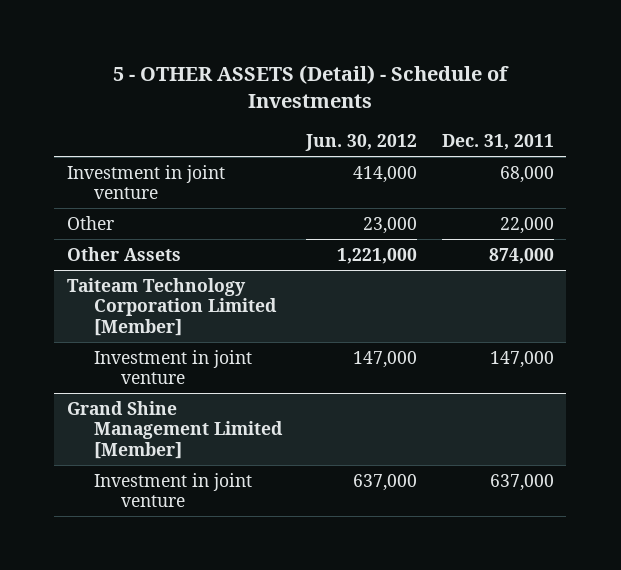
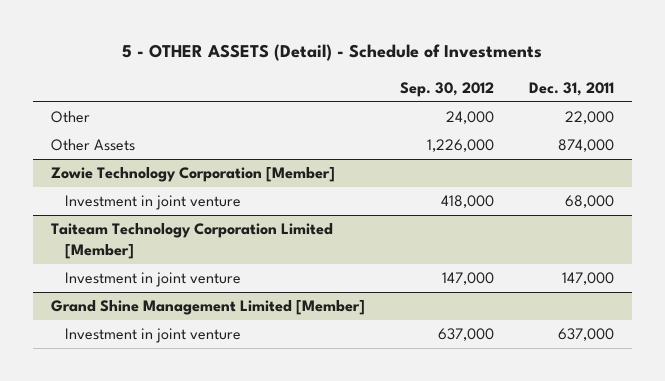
- | Jun. 30, 2012 | Dec. 31, 2011
+ | Sep. 30, 2012 | Dec. 31, 2011
- Investment in joint venture | 414,000 | 68,000
+ Zowie Technology Corporation [Member]
+ Investment in joint venture | 418,000 | 68,000

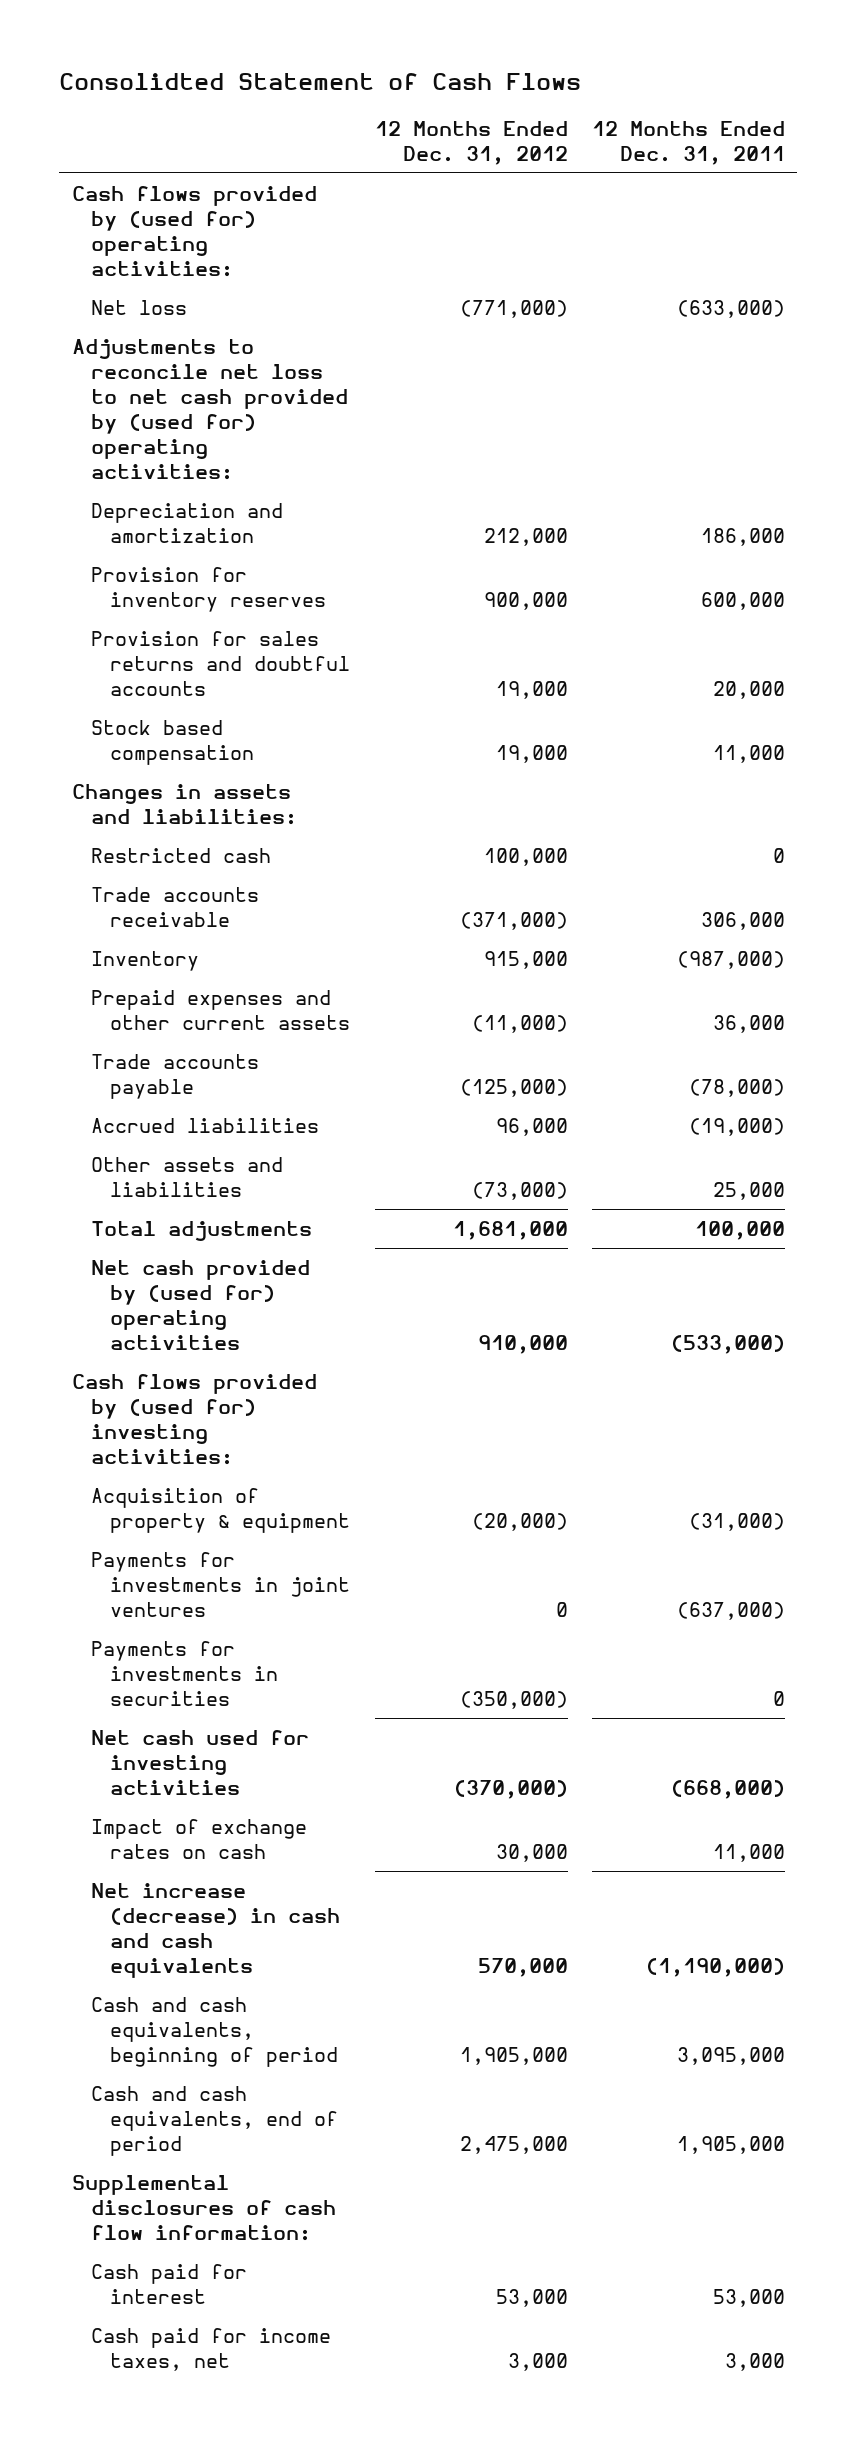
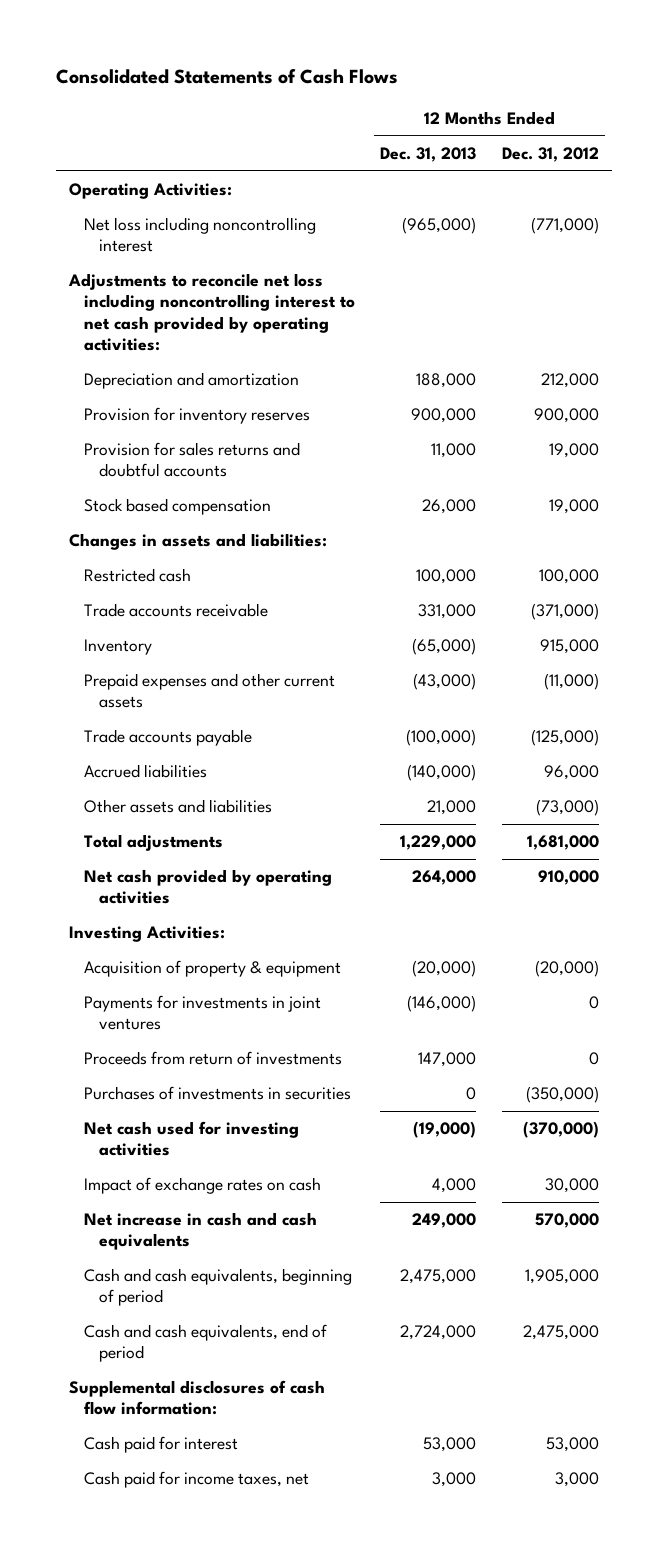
- Consolidted Statement of Cash Flows
+ Consolidated Statements of Cash Flows
- | 12 Months Ended Dec. 31, 2012 | 12 Months Ended Dec. 31, 2011
+ | 12 Months Ended Dec. 31, 2013 | 12 Months Ended Dec. 31, 2012
- Cash flows provided by (used for) operating activities:
- Net loss | (771,000) | (633,000)
- Adjustments to reconcile net loss to net cash provided by (used for) operating activities:
+ Operating Activities:
+ Net loss including noncontrolling interest | (965,000) | (771,000)
+ Adjustments to reconcile net loss including noncontrolling interest to net cash provided by operating activities:
- Net cash provided by (used for) operating activities | 910,000 | (533,000)
- Cash flows provided by (used for) investing activities:
+ Net cash provided by operating activities | 264,000 | 910,000
+ Investing Activities:
- Payments for investments in securities | (350,000) | 0
+ Proceeds from return of investments | 147,000 | 0
+ Purchases of investments in securities | 0 | (350,000)
- Net increase (decrease) in cash and cash equivalents | 570,000 | (1,190,000)
+ Net increase in cash and cash equivalents | 249,000 | 570,000

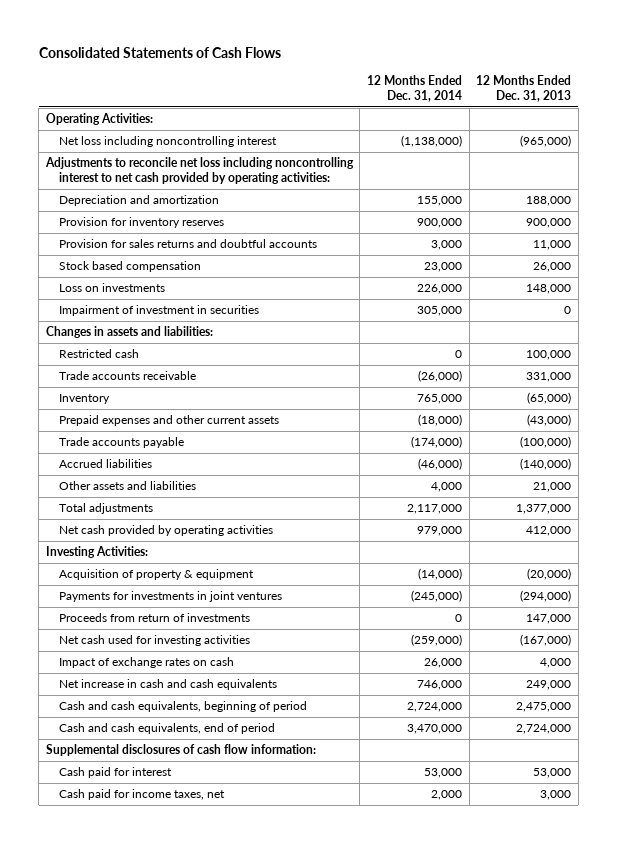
- | 12 Months Ended Dec. 31, 2013 | 12 Months Ended Dec. 31, 2012
+ | 12 Months Ended Dec. 31, 2014 | 12 Months Ended Dec. 31, 2013
+ Loss on investments | 226,000 | 148,000
+ Impairment of investment in securities | 305,000 | 0
- Total adjustments | 1,229,000 | 1,681,000
- Net cash provided by operating activities | 264,000 | 910,000
+ Total adjustments | 2,117,000 | 1,377,000
+ Net cash provided by operating activities | 979,000 | 412,000
- Payments for investments in joint ventures | (146,000) | 0
+ Payments for investments in joint ventures | (245,000) | (294,000)
- Purchases of investments in securities | 0 | (350,000)
- Net cash used for investing activities | (19,000) | (370,000)
+ Net cash used for investing activities | (259,000) | (167,000)

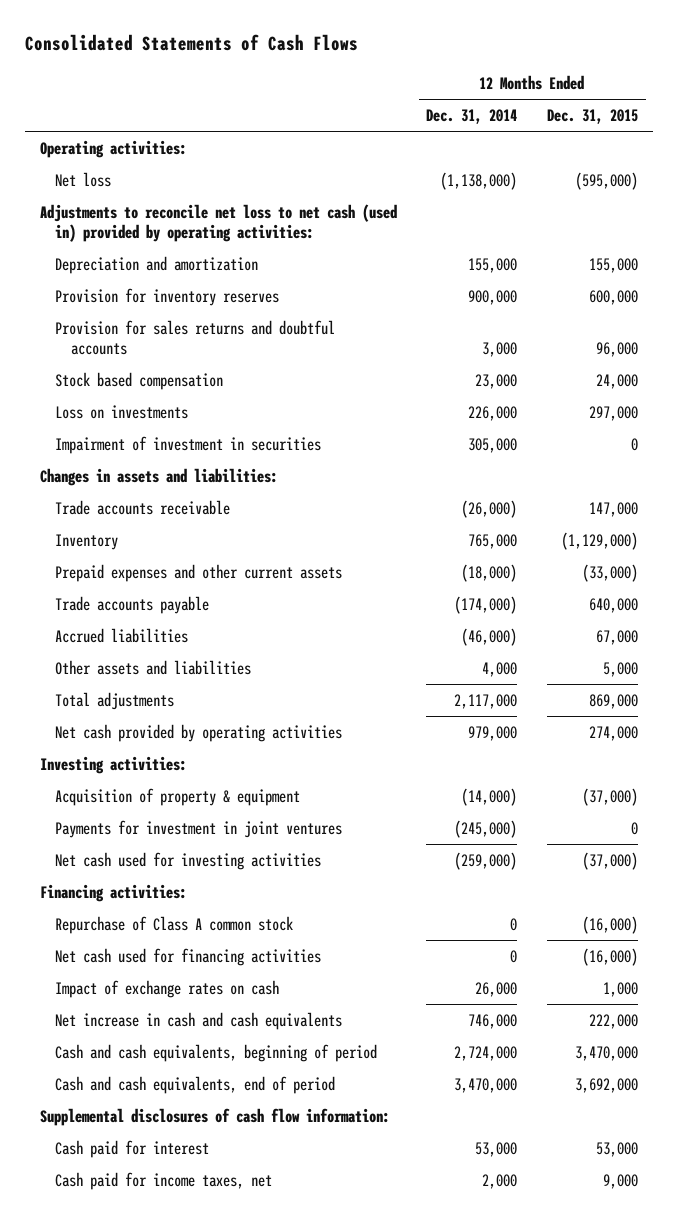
- | 12 Months Ended Dec. 31, 2014 | 12 Months Ended Dec. 31, 2013
+ | 12 Months Ended Dec. 31, 2014 | 12 Months Ended Dec. 31, 2015
- Operating Activities:
- Net loss including noncontrolling interest | (1,138,000) | (965,000)
- Adjustments to reconcile net loss including noncontrolling interest to net cash provided by operating activities:
+ Operating activities:
+ Net loss | (1,138,000) | (595,000)
+ Adjustments to reconcile net loss to net cash (used in) provided by operating activities:
- Restricted cash | 0 | 100,000
- Investing Activities:
+ Investing activities:
- Payments for investments in joint ventures | (245,000) | (294,000)
- Proceeds from return of investments | 0 | 147,000
+ Payments for investment in joint ventures | (245,000) | 0
+ Financing activities:
+ Repurchase of Class A common stock | 0 | (16,000)
+ Net cash used for financing activities | 0 | (16,000)

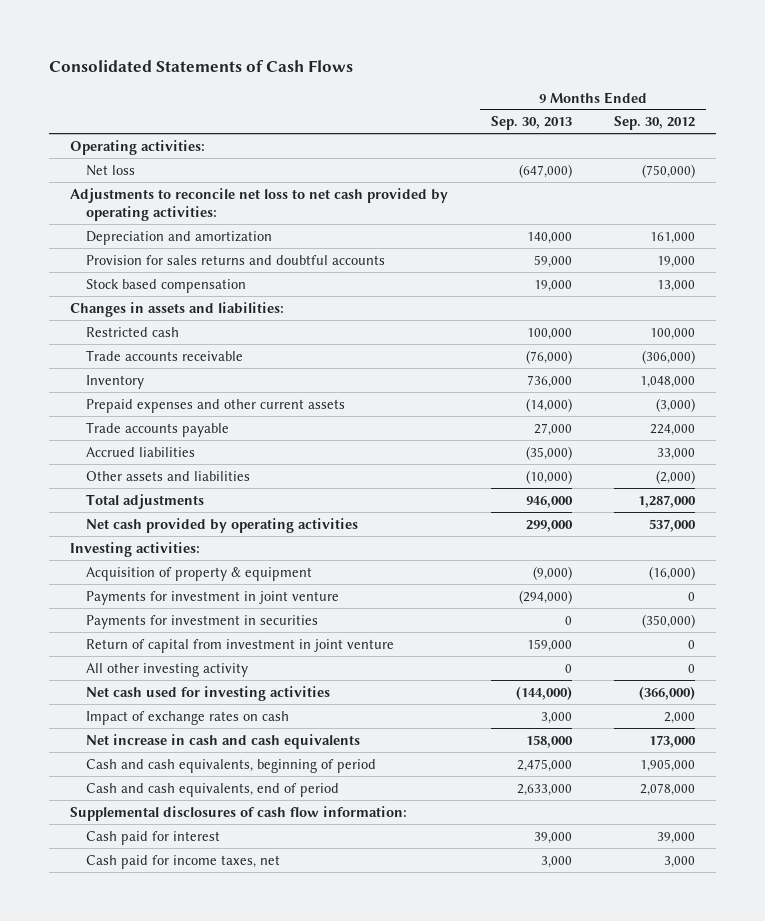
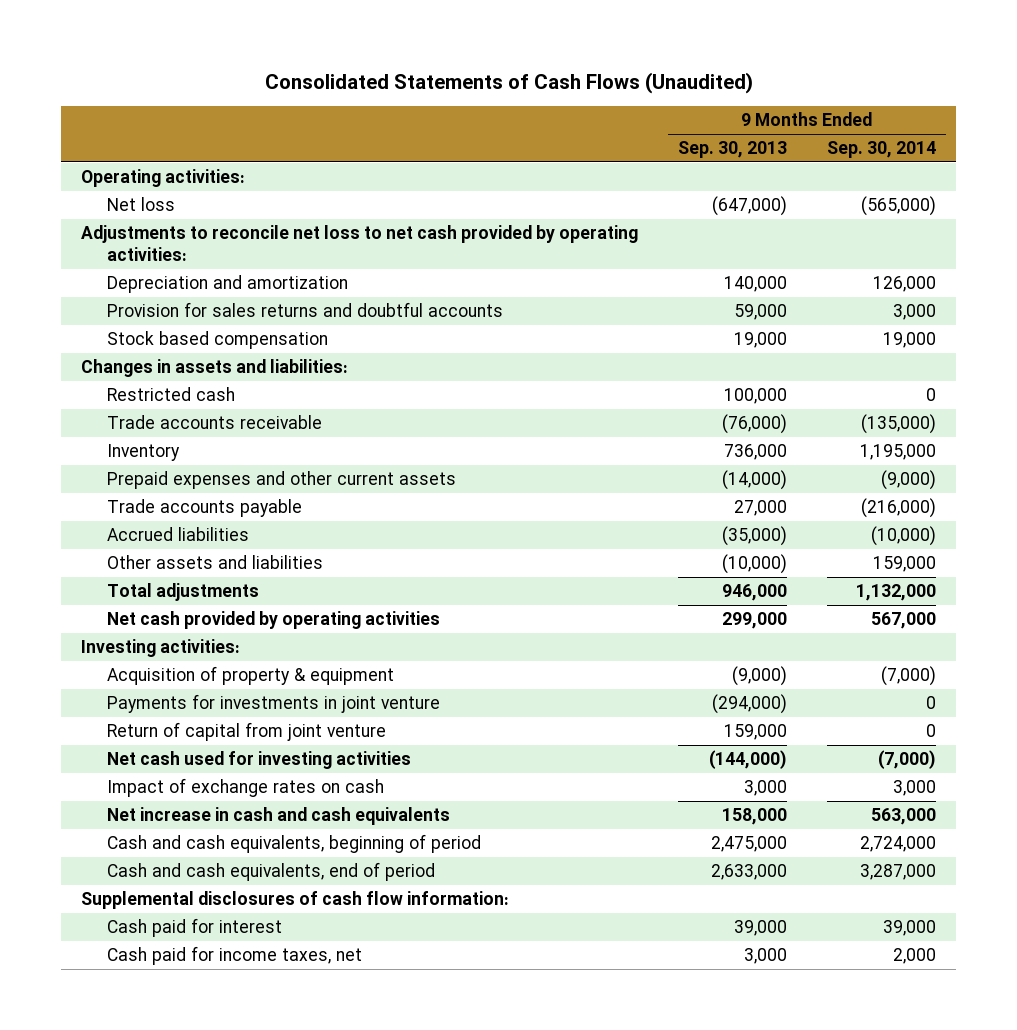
- Consolidated Statements of Cash Flows
+ Consolidated Statements of Cash Flows (Unaudited)
- | 9 Months Ended Sep. 30, 2013 | 9 Months Ended Sep. 30, 2012
+ | 9 Months Ended Sep. 30, 2013 | 9 Months Ended Sep. 30, 2014
- Payments for investment in joint venture | (294,000) | 0
- Payments for investment in securities | 0 | (350,000)
- Return of capital from investment in joint venture | 159,000 | 0
- All other investing activity | 0 | 0
+ Payments for investments in joint venture | (294,000) | 0
+ Return of capital from joint venture | 159,000 | 0

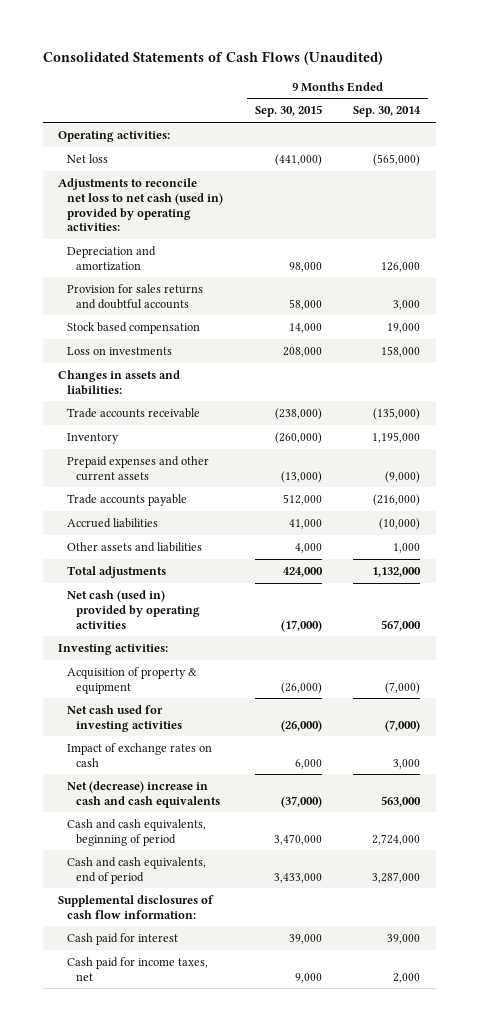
- | 9 Months Ended Sep. 30, 2013 | 9 Months Ended Sep. 30, 2014
+ | 9 Months Ended Sep. 30, 2015 | 9 Months Ended Sep. 30, 2014
- Adjustments to reconcile net loss to net cash provided by operating activities:
+ Adjustments to reconcile net loss to net cash (used in) provided by operating activities:
+ Loss on investments | 208,000 | 158,000
- Restricted cash | 100,000 | 0
- Other assets and liabilities | (10,000) | 159,000
+ Other assets and liabilities | 4,000 | 1,000
- Net cash provided by operating activities | 299,000 | 567,000
+ Net cash (used in) provided by operating activities | (17,000) | 567,000
- Payments for investments in joint venture | (294,000) | 0
- Return of capital from joint venture | 159,000 | 0
- Net increase in cash and cash equivalents | 158,000 | 563,000
+ Net (decrease) increase in cash and cash equivalents | (37,000) | 563,000

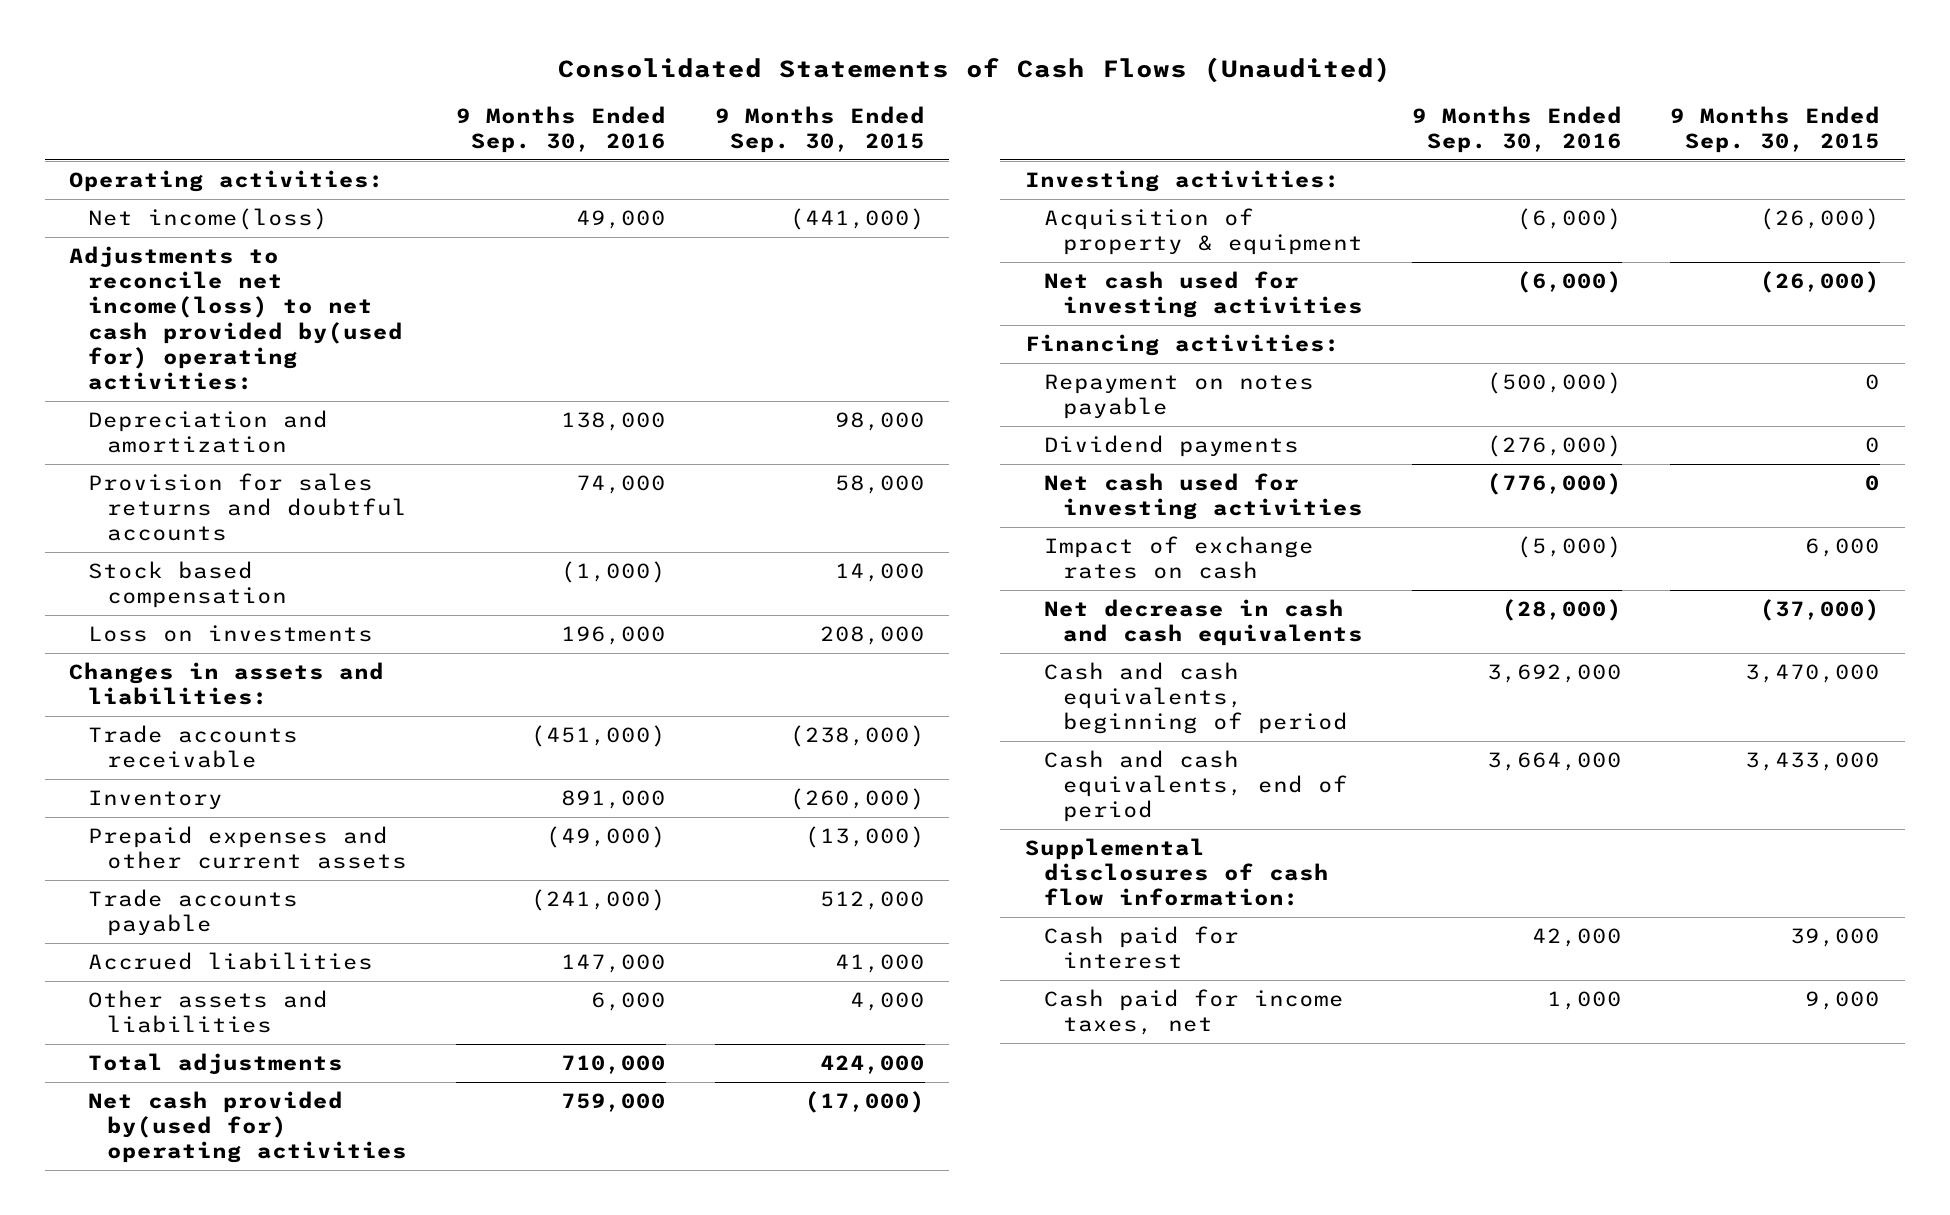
- | 9 Months Ended Sep. 30, 2015 | 9 Months Ended Sep. 30, 2014
+ | 9 Months Ended Sep. 30, 2016 | 9 Months Ended Sep. 30, 2015
- Net loss | (441,000) | (565,000)
- Adjustments to reconcile net loss to net cash (used in) provided by operating activities:
+ Net income(loss) | 49,000 | (441,000)
+ Adjustments to reconcile net income(loss) to net cash provided by(used for) operating activities:
- Net cash (used in) provided by operating activities | (17,000) | 567,000
+ Net cash provided by(used for) operating activities | 759,000 | (17,000)
+ Financing activities:
+ Repayment on notes payable | (500,000) | 0
+ Dividend payments | (276,000) | 0
+ Net cash used for investing activities | (776,000) | 0
- Net (decrease) increase in cash and cash equivalents | (37,000) | 563,000
+ Net decrease in cash and cash equivalents | (28,000) | (37,000)

